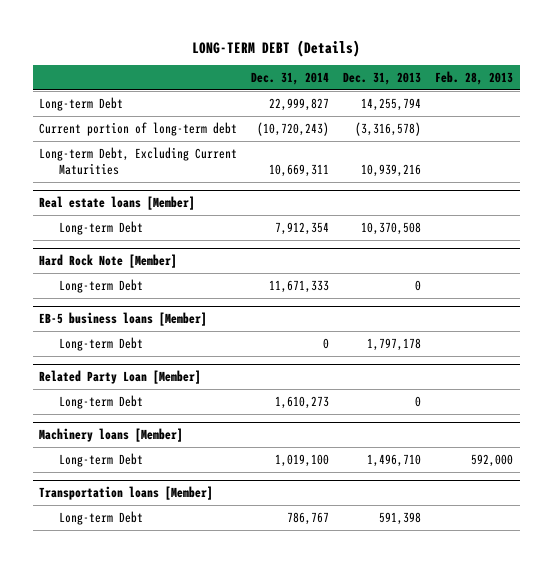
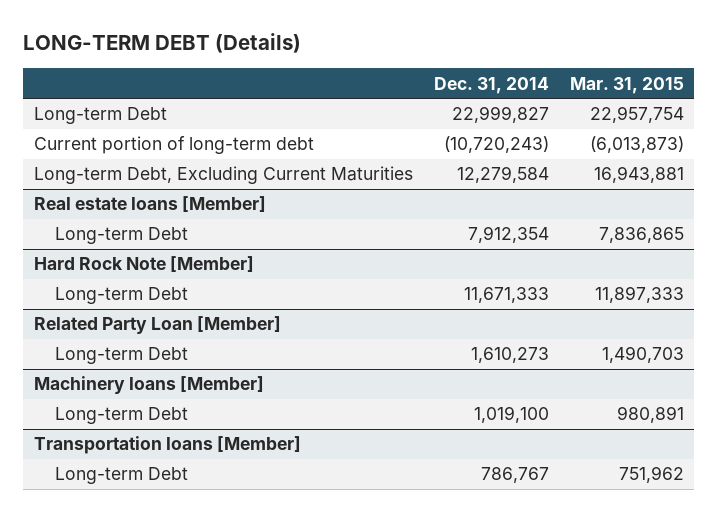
- | Dec. 31, 2014 | Dec. 31, 2013 | Feb. 28, 2013
+ | Dec. 31, 2014 | Mar. 31, 2015
- Long-term Debt, Excluding Current Maturities | 10,669,311 | 10,939,216 |
+ Long-term Debt, Excluding Current Maturities | 12,279,584 | 16,943,881
- EB-5 business loans [Member]
- Long-term Debt | 0 | 1,797,178 |

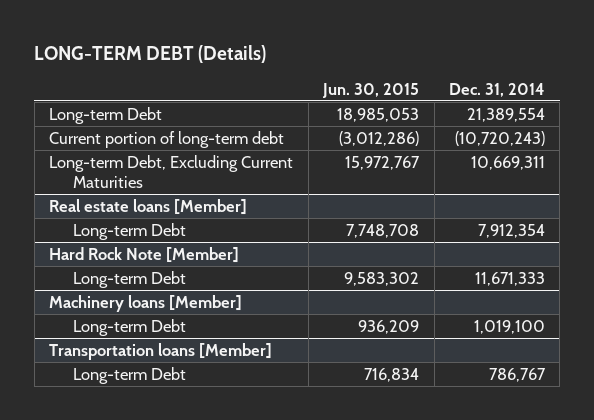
- | Dec. 31, 2014 | Mar. 31, 2015
+ | Jun. 30, 2015 | Dec. 31, 2014
- Long-term Debt | 22,999,827 | 22,957,754
+ Long-term Debt | 18,985,053 | 21,389,554
- Long-term Debt, Excluding Current Maturities | 12,279,584 | 16,943,881
+ Long-term Debt, Excluding Current Maturities | 15,972,767 | 10,669,311
- Related Party Loan [Member]
- Long-term Debt | 1,610,273 | 1,490,703

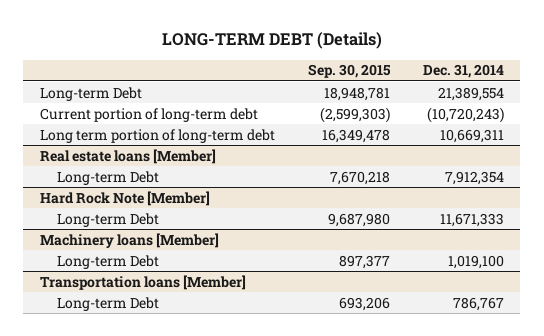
- | Jun. 30, 2015 | Dec. 31, 2014
+ | Sep. 30, 2015 | Dec. 31, 2014
- Long-term Debt, Excluding Current Maturities | 15,972,767 | 10,669,311
+ Long term portion of long-term debt | 16,349,478 | 10,669,311

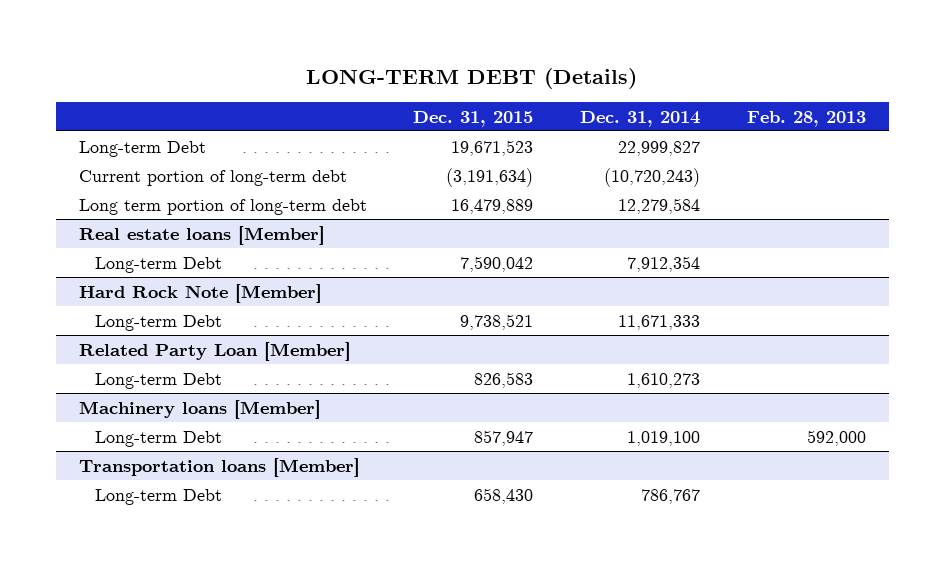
- | Sep. 30, 2015 | Dec. 31, 2014
+ | Dec. 31, 2015 | Dec. 31, 2014 | Feb. 28, 2013
- Long-term Debt | 18,948,781 | 21,389,554
+ Long-term Debt | 19,671,523 | 22,999,827 |
- Long term portion of long-term debt | 16,349,478 | 10,669,311
+ Long term portion of long-term debt | 16,479,889 | 12,279,584 |
+ Related Party Loan [Member]
+ Long-term Debt | 826,583 | 1,610,273 |

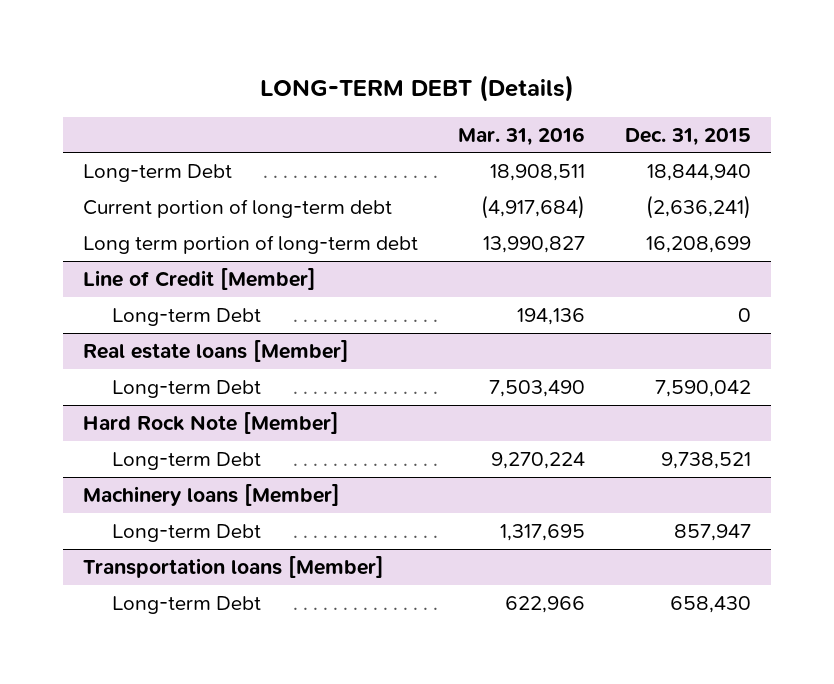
- | Dec. 31, 2015 | Dec. 31, 2014 | Feb. 28, 2013
+ | Mar. 31, 2016 | Dec. 31, 2015
- Long-term Debt | 19,671,523 | 22,999,827 |
- Current portion of long-term debt | (3,191,634) | (10,720,243) |
- Long term portion of long-term debt | 16,479,889 | 12,279,584 |
+ Long-term Debt | 18,908,511 | 18,844,940
+ Current portion of long-term debt | (4,917,684) | (2,636,241)
+ Long term portion of long-term debt | 13,990,827 | 16,208,699
+ Line of Credit [Member]
+ Long-term Debt | 194,136 | 0
- Related Party Loan [Member]
- Long-term Debt | 826,583 | 1,610,273 |

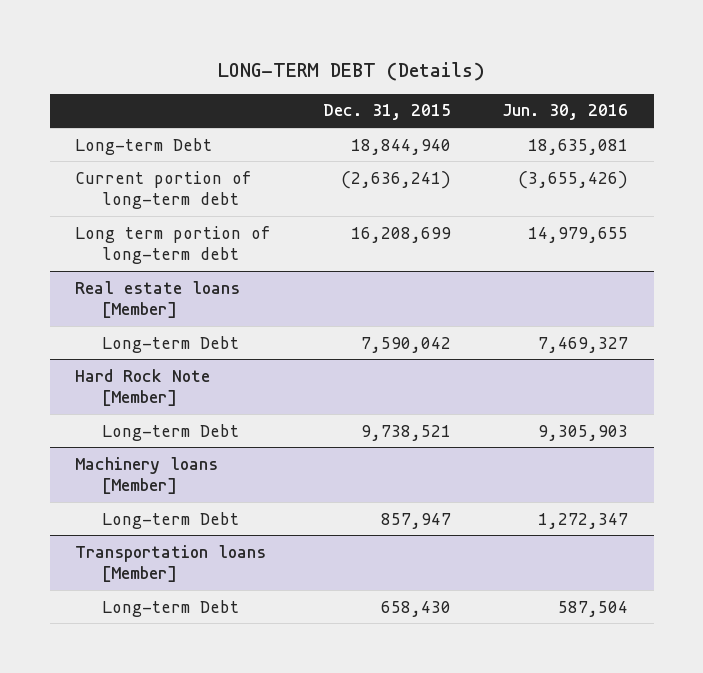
- | Mar. 31, 2016 | Dec. 31, 2015
+ | Dec. 31, 2015 | Jun. 30, 2016
- Line of Credit [Member]
- Long-term Debt | 194,136 | 0

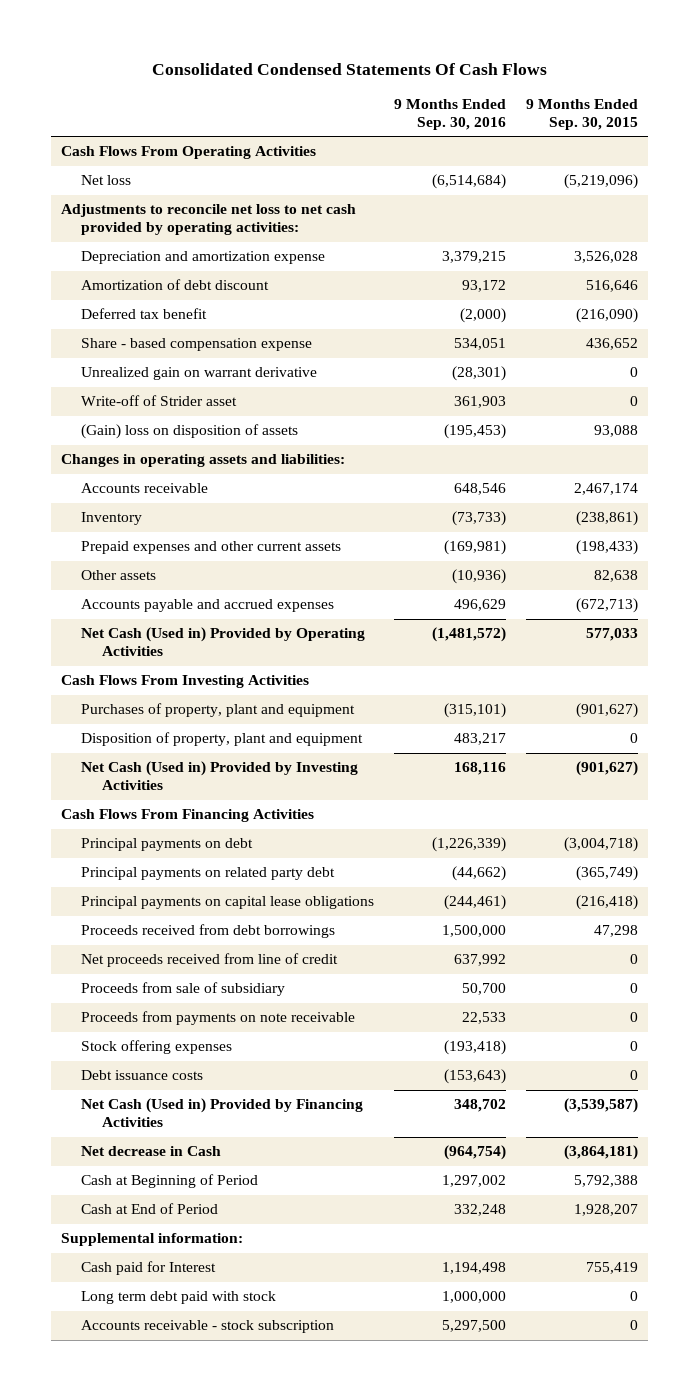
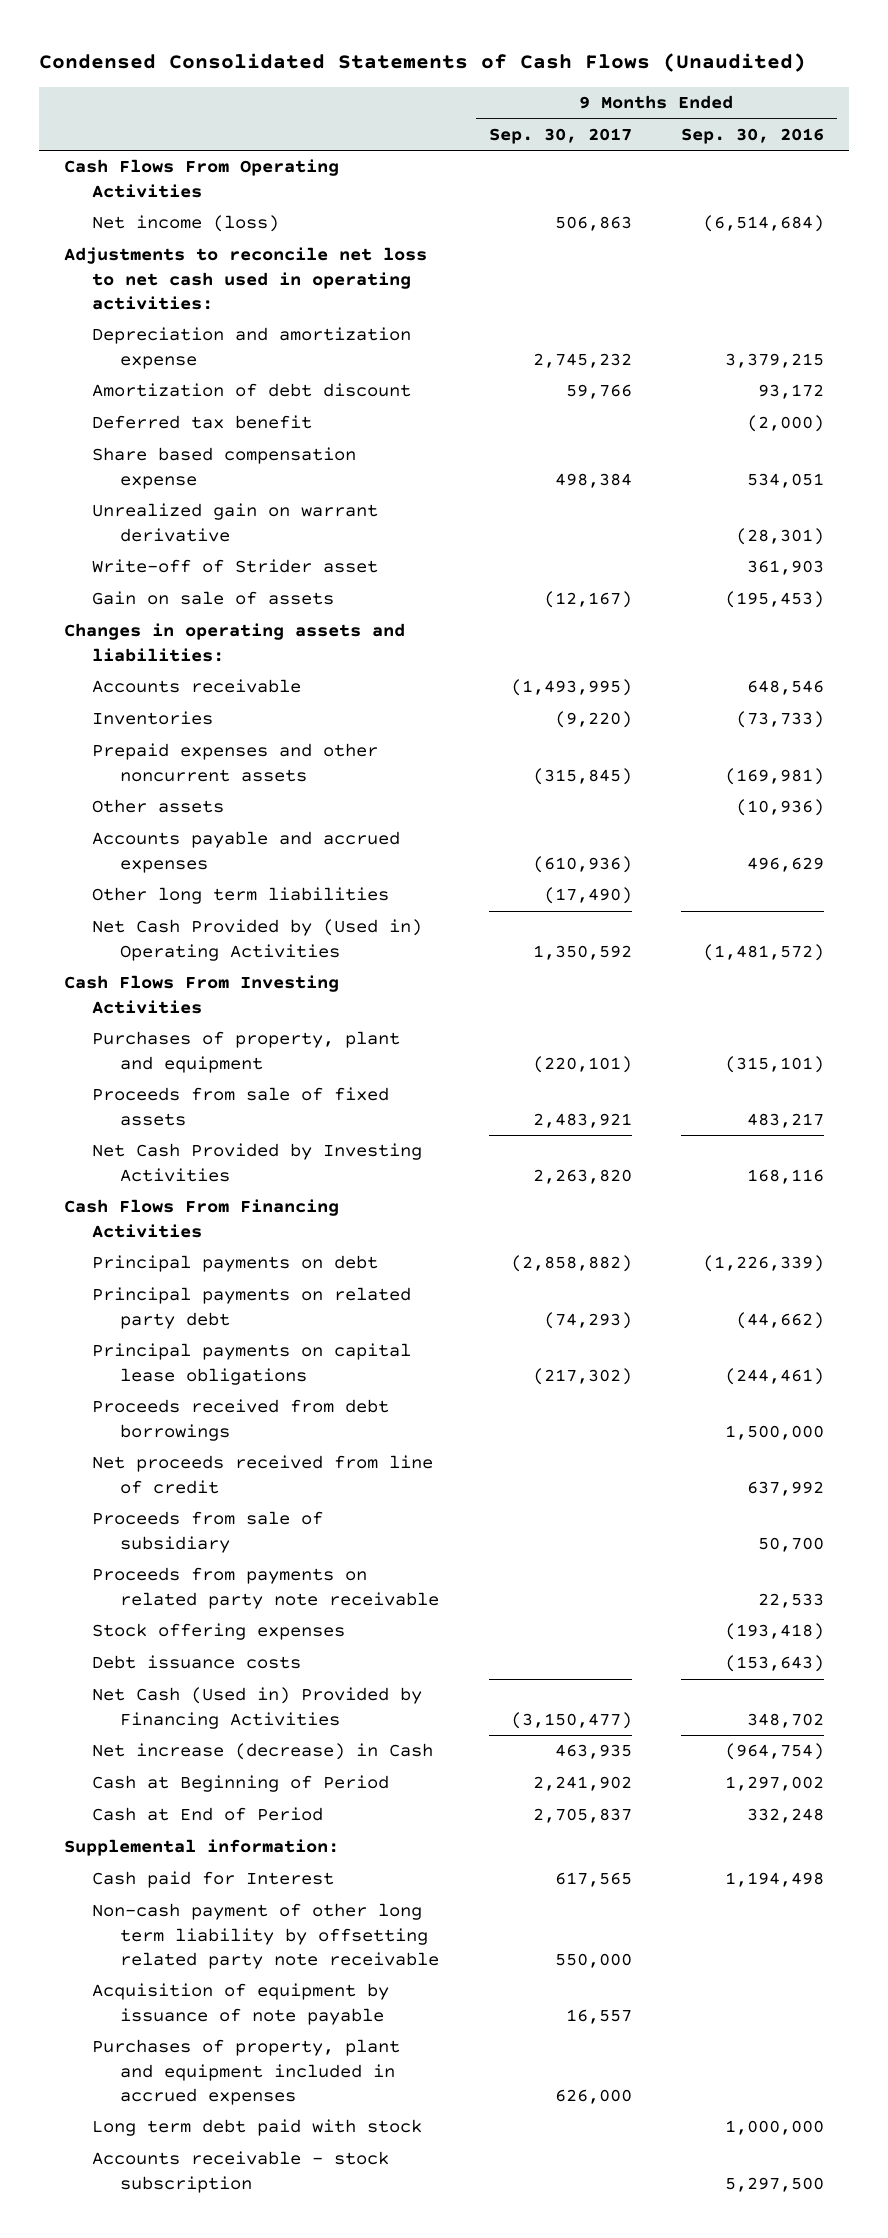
- Consolidated Condensed Statements Of Cash Flows
+ Condensed Consolidated Statements of Cash Flows (Unaudited)
- | 9 Months Ended Sep. 30, 2016 | 9 Months Ended Sep. 30, 2015
+ | 9 Months Ended Sep. 30, 2017 | 9 Months Ended Sep. 30, 2016
- Net loss | (6,514,684) | (5,219,096)
- Adjustments to reconcile net loss to net cash provided by operating activities:
+ Net income (loss) | 506,863 | (6,514,684)
+ Adjustments to reconcile net loss to net cash used in operating activities:
- Share - based compensation expense | 534,051 | 436,652
+ Share based compensation expense | 498,384 | 534,051
- (Gain) loss on disposition of assets | (195,453) | 93,088
+ Gain on sale of assets | (12,167) | (195,453)
- Inventory | (73,733) | (238,861)
- Prepaid expenses and other current assets | (169,981) | (198,433)
+ Inventories | (9,220) | (73,733)
+ Prepaid expenses and other noncurrent assets | (315,845) | (169,981)
- Net Cash (Used in) Provided by Operating Activities | (1,481,572) | 577,033
+ Other long term liabilities | (17,490) |
+ Net Cash Provided by (Used in) Operating Activities | 1,350,592 | (1,481,572)
- Disposition of property, plant and equipment | 483,217 | 0
- Net Cash (Used in) Provided by Investing Activities | 168,116 | (901,627)
+ Proceeds from sale of fixed assets | 2,483,921 | 483,217
+ Net Cash Provided by Investing Activities | 2,263,820 | 168,116
- Proceeds from payments on note receivable | 22,533 | 0
+ Proceeds from payments on related party note receivable | | 22,533
- Net decrease in Cash | (964,754) | (3,864,181)
+ Net increase (decrease) in Cash | 463,935 | (964,754)
+ Non-cash payment of other long term liability by offsetting related party note receivable | 550,000 |
+ Acquisition of equipment by issuance of note payable | 16,557 |
+ Purchases of property, plant and equipment included in accrued expenses | 626,000 |

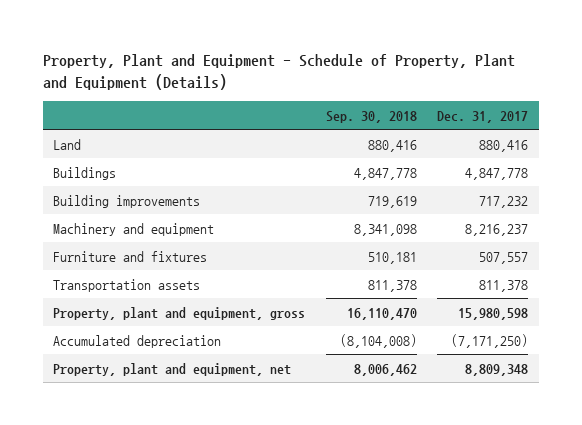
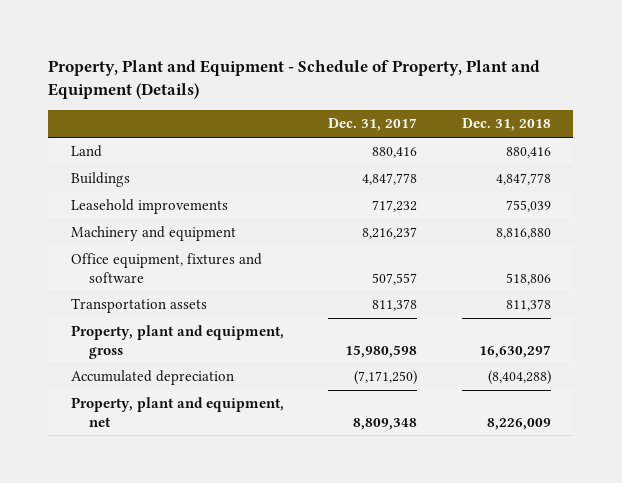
- | Sep. 30, 2018 | Dec. 31, 2017
+ | Dec. 31, 2017 | Dec. 31, 2018
- Building improvements | 719,619 | 717,232
+ Leasehold improvements | 717,232 | 755,039
- Furniture and fixtures | 510,181 | 507,557
+ Office equipment, fixtures and software | 507,557 | 518,806

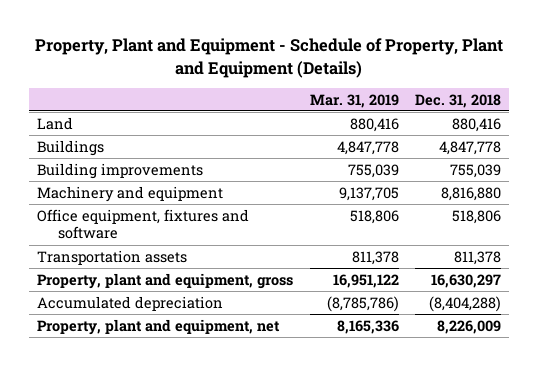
- | Dec. 31, 2017 | Dec. 31, 2018
+ | Mar. 31, 2019 | Dec. 31, 2018
- Leasehold improvements | 717,232 | 755,039
+ Building improvements | 755,039 | 755,039

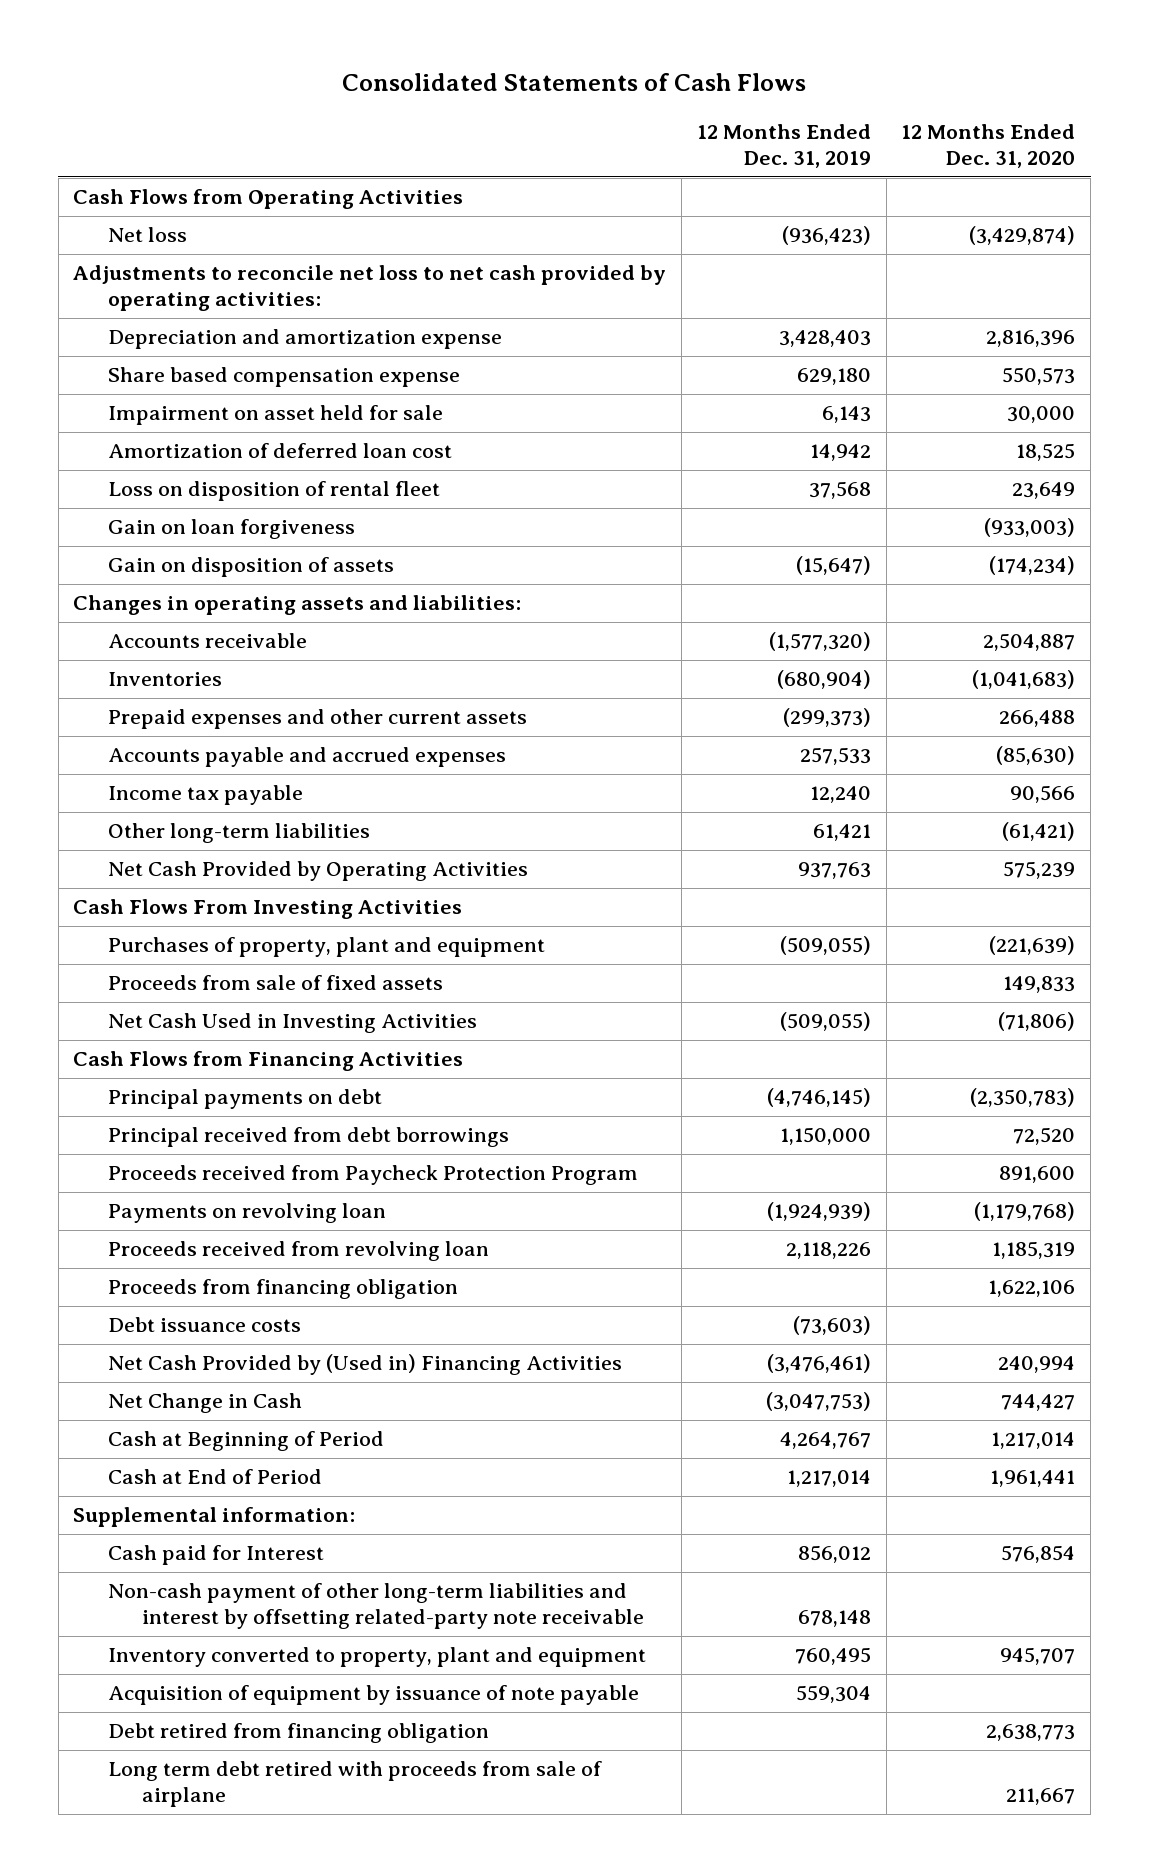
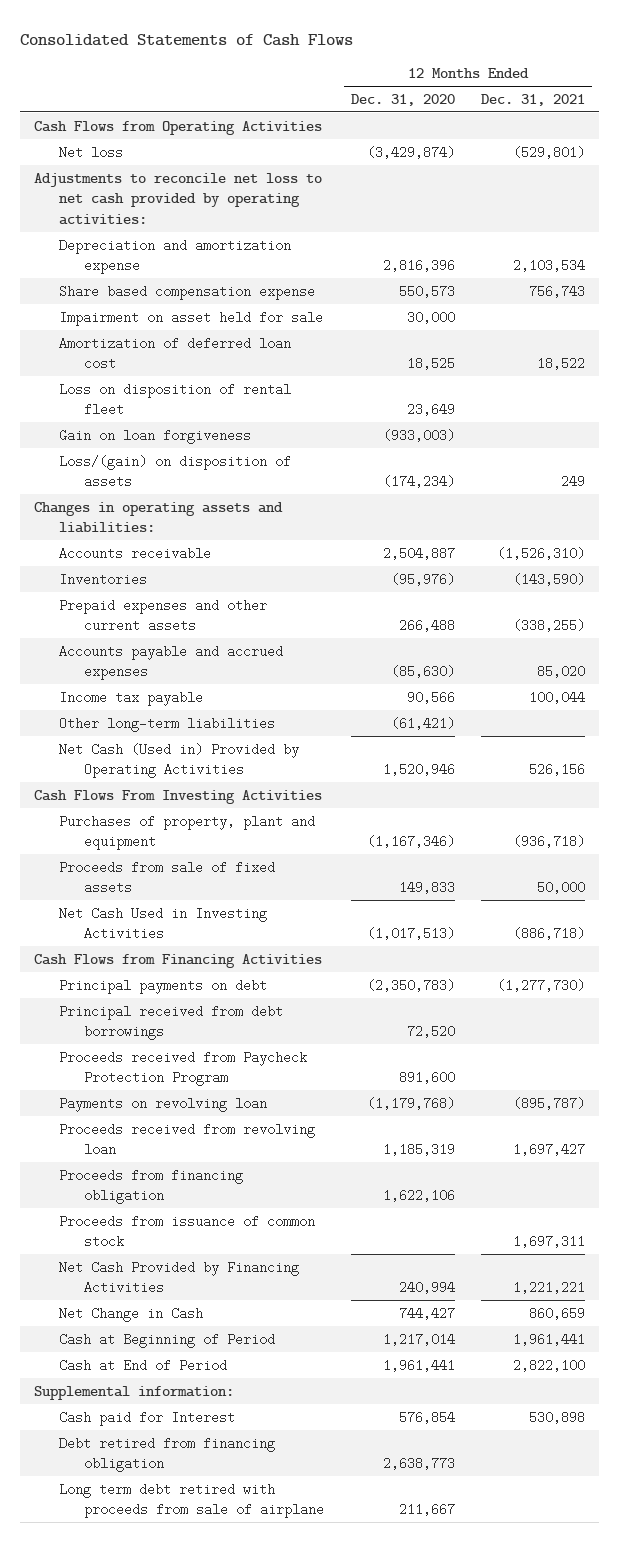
- | 12 Months Ended Dec. 31, 2019 | 12 Months Ended Dec. 31, 2020
+ | 12 Months Ended Dec. 31, 2020 | 12 Months Ended Dec. 31, 2021
- Gain on disposition of assets | (15,647) | (174,234)
+ Loss/(gain) on disposition of assets | (174,234) | 249
- Inventories | (680,904) | (1,041,683)
+ Inventories | (95,976) | (143,590)
- Net Cash Provided by Operating Activities | 937,763 | 575,239
+ Net Cash (Used in) Provided by Operating Activities | 1,520,946 | 526,156
- Purchases of property, plant and equipment | (509,055) | (221,639)
+ Purchases of property, plant and equipment | (1,167,346) | (936,718)
- Net Cash Used in Investing Activities | (509,055) | (71,806)
+ Net Cash Used in Investing Activities | (1,017,513) | (886,718)
- Debt issuance costs | (73,603) |
- Net Cash Provided by (Used in) Financing Activities | (3,476,461) | 240,994
+ Proceeds from issuance of common stock | | 1,697,311
+ Net Cash Provided by Financing Activities | 240,994 | 1,221,221
- Non-cash payment of other long-term liabilities and interest by offsetting related-party note receivable | 678,148 |
- Inventory converted to property, plant and equipment | 760,495 | 945,707
- Acquisition of equipment by issuance of note payable | 559,304 |

